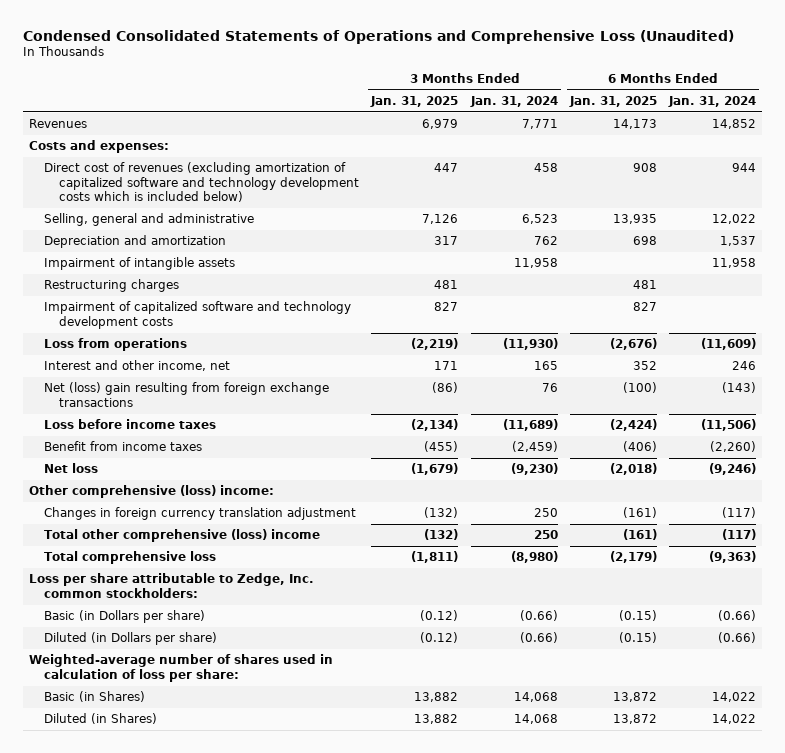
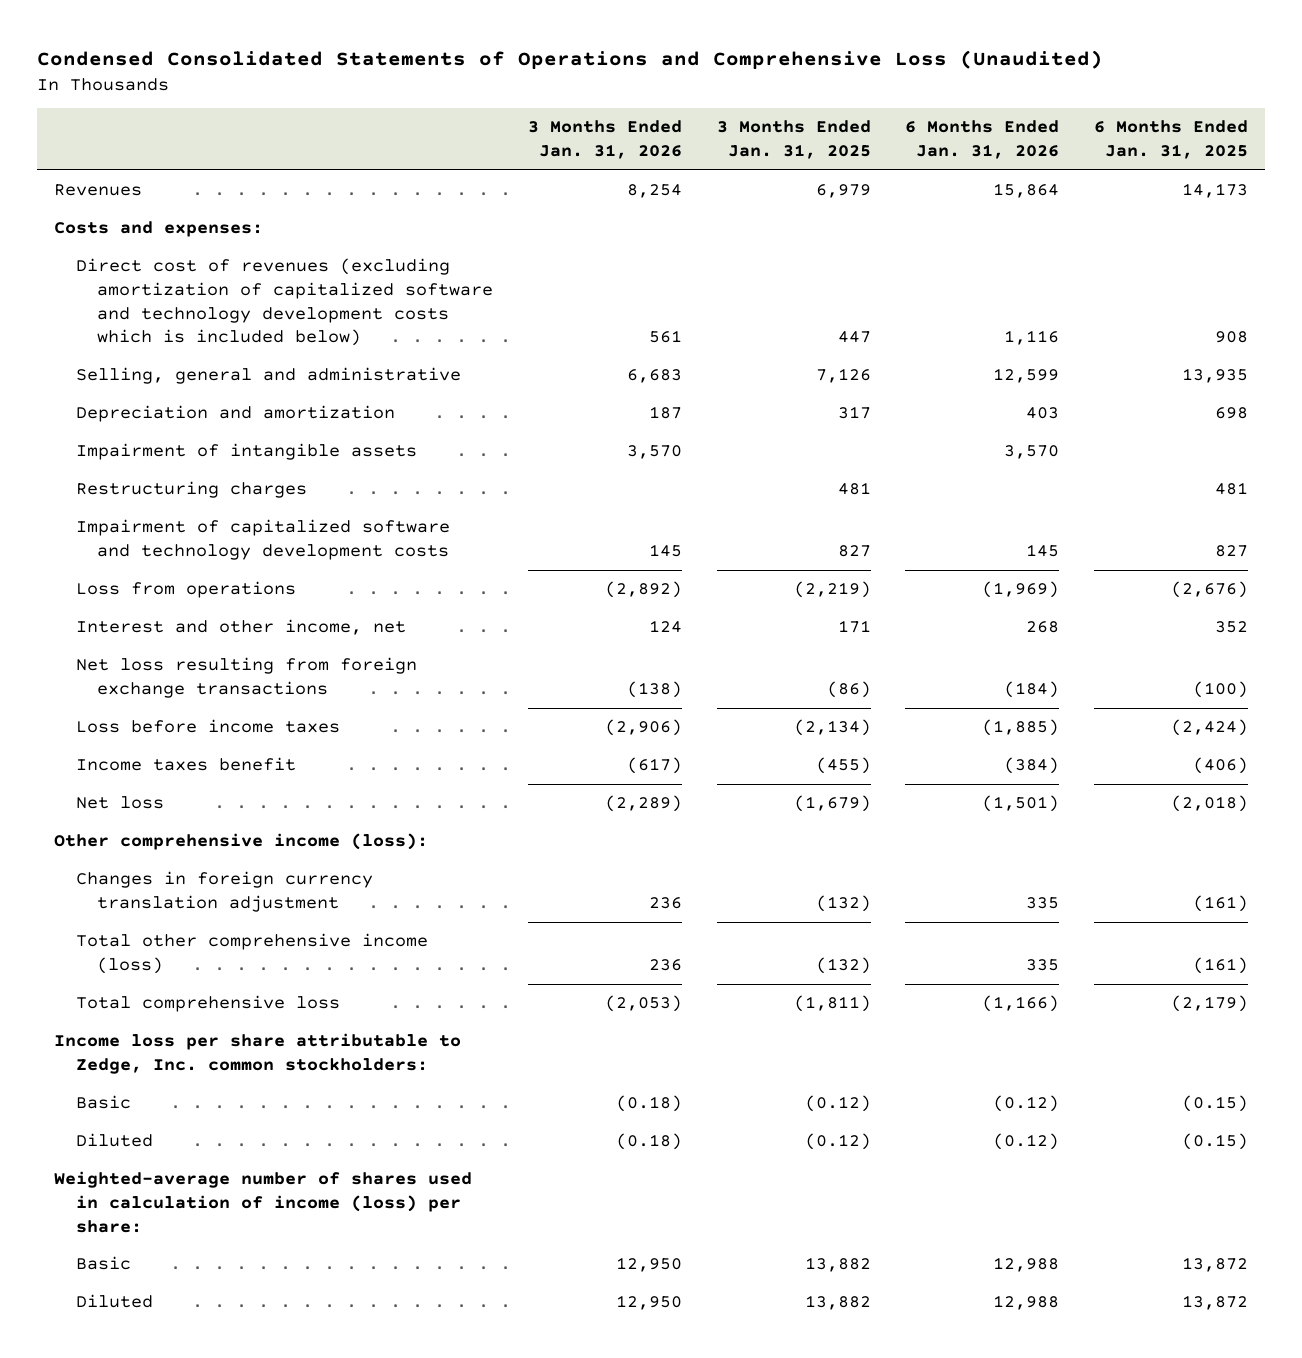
- | 3 Months Ended Jan. 31, 2025 | 3 Months Ended Jan. 31, 2024 | 6 Months Ended Jan. 31, 2025 | 6 Months Ended Jan. 31, 2024
+ | 3 Months Ended Jan. 31, 2026 | 3 Months Ended Jan. 31, 2025 | 6 Months Ended Jan. 31, 2026 | 6 Months Ended Jan. 31, 2025
- Net (loss) gain resulting from foreign exchange transactions | (86) | 76 | (100) | (143)
+ Net loss resulting from foreign exchange transactions | (138) | (86) | (184) | (100)
- Benefit from income taxes | (455) | (2,459) | (406) | (2,260)
+ Income taxes benefit | (617) | (455) | (384) | (406)
- Other comprehensive (loss) income:
+ Other comprehensive income (loss):
- Total other comprehensive (loss) income | (132) | 250 | (161) | (117)
+ Total other comprehensive income (loss) | 236 | (132) | 335 | (161)
- Loss per share attributable to Zedge, Inc. common stockholders:
- Basic (in Dollars per share) | (0.12) | (0.66) | (0.15) | (0.66)
- Diluted (in Dollars per share) | (0.12) | (0.66) | (0.15) | (0.66)
- Weighted-average number of shares used in calculation of loss per share:
- Basic (in Shares) | 13,882 | 14,068 | 13,872 | 14,022
- Diluted (in Shares) | 13,882 | 14,068 | 13,872 | 14,022
+ Income loss per share attributable to Zedge, Inc. common stockholders:
+ Basic | (0.18) | (0.12) | (0.12) | (0.15)
+ Diluted | (0.18) | (0.12) | (0.12) | (0.15)
+ Weighted-average number of shares used in calculation of income (loss) per share:
+ Basic | 12,950 | 13,882 | 12,988 | 13,872
+ Diluted | 12,950 | 13,882 | 12,988 | 13,872

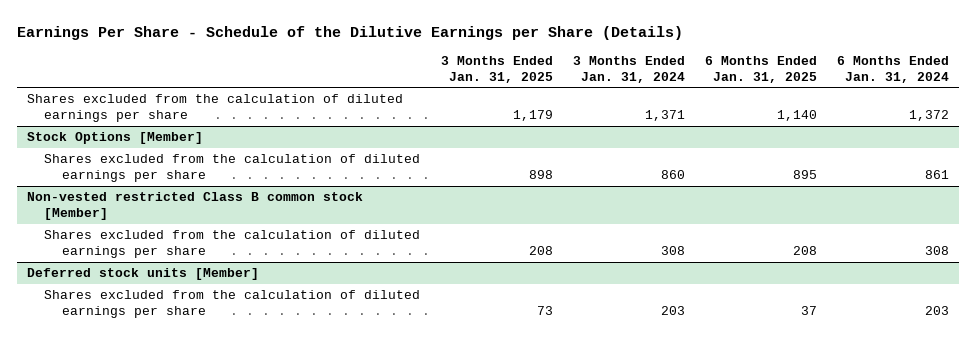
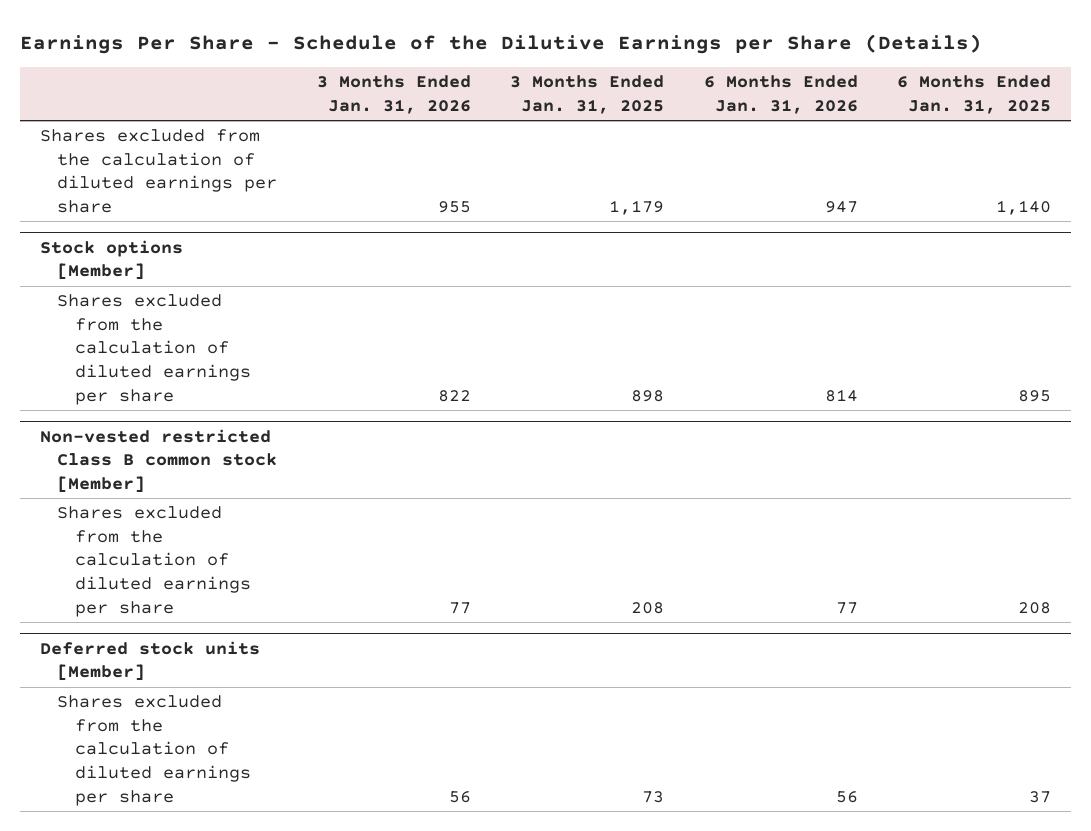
- | 3 Months Ended Jan. 31, 2025 | 3 Months Ended Jan. 31, 2024 | 6 Months Ended Jan. 31, 2025 | 6 Months Ended Jan. 31, 2024
+ | 3 Months Ended Jan. 31, 2026 | 3 Months Ended Jan. 31, 2025 | 6 Months Ended Jan. 31, 2026 | 6 Months Ended Jan. 31, 2025
- Stock Options [Member]
+ Stock options [Member]

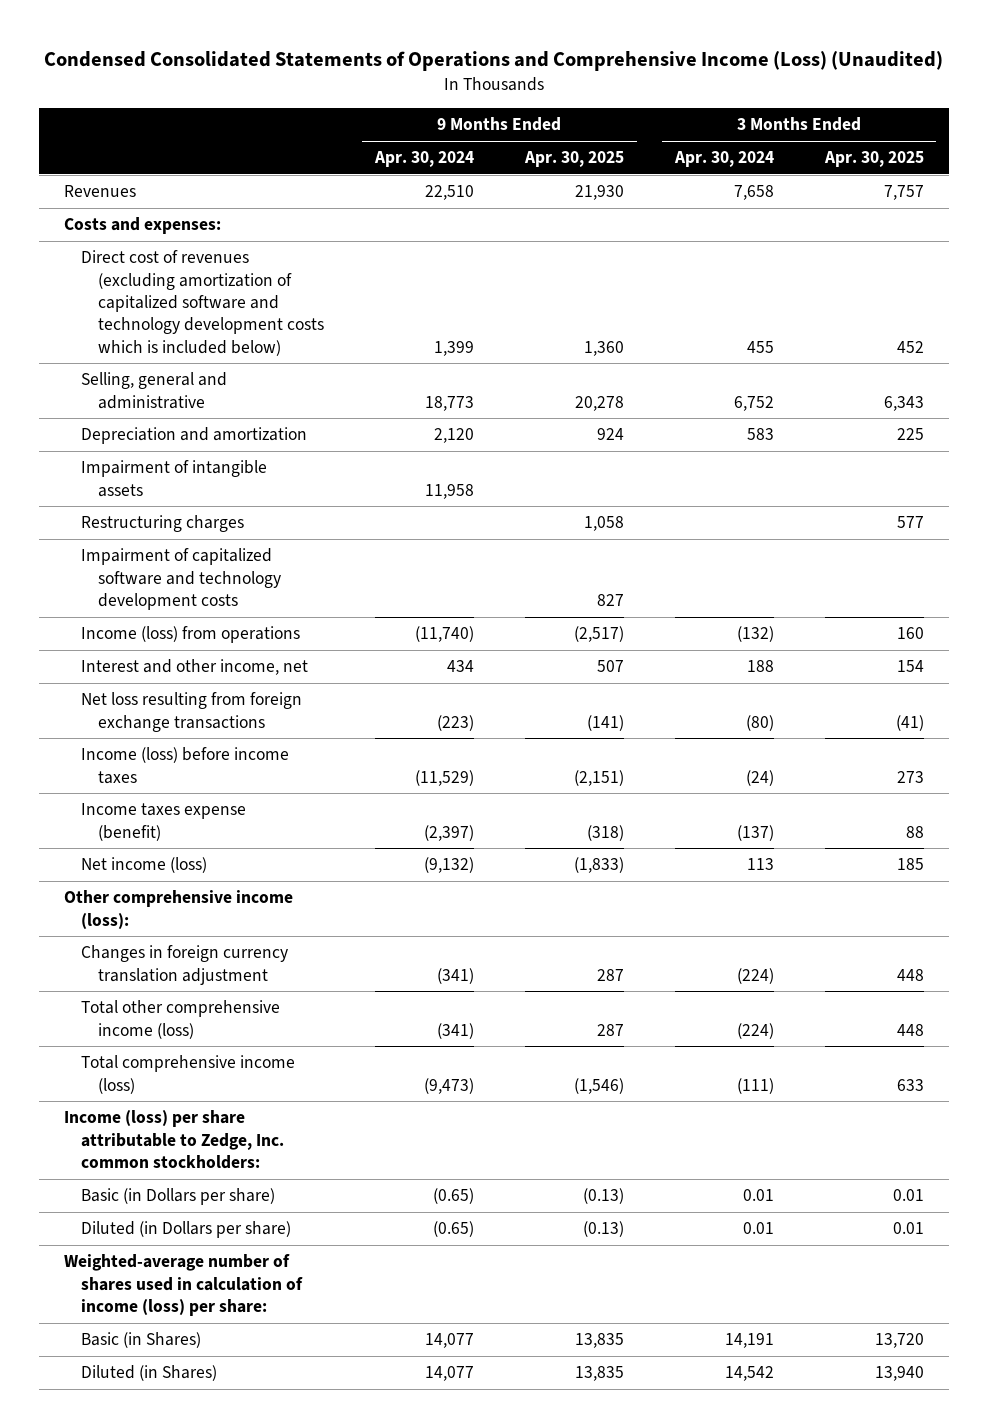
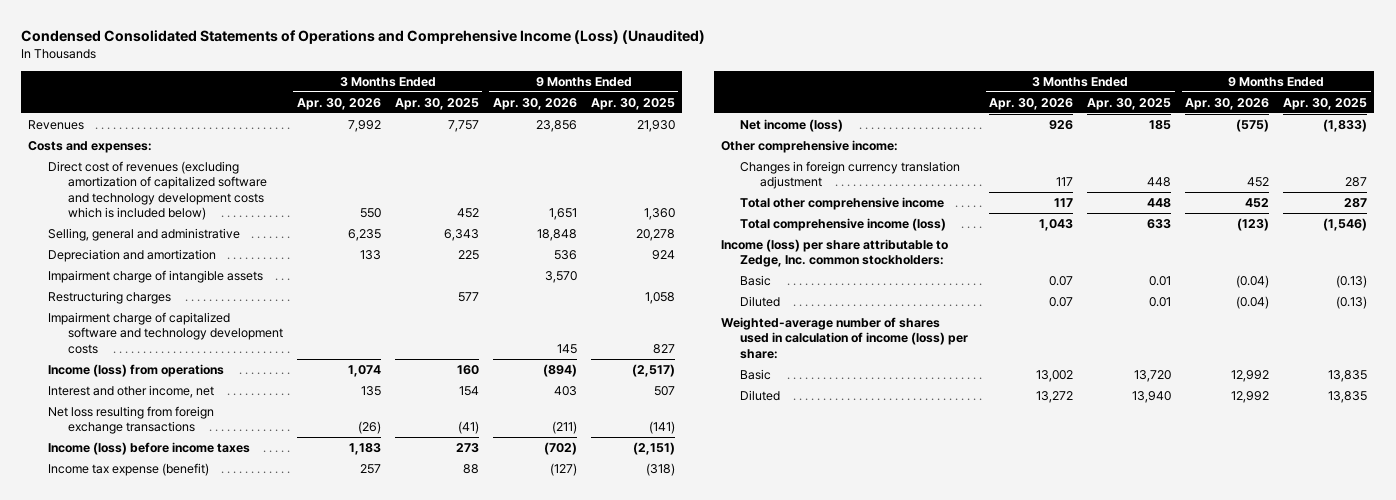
- | 9 Months Ended Apr. 30, 2024 | 9 Months Ended Apr. 30, 2025 | 3 Months Ended Apr. 30, 2024 | 3 Months Ended Apr. 30, 2025
+ | 3 Months Ended Apr. 30, 2026 | 3 Months Ended Apr. 30, 2025 | 9 Months Ended Apr. 30, 2026 | 9 Months Ended Apr. 30, 2025
- Impairment of intangible assets | 11,958 | | |
+ Impairment charge of intangible assets | | | 3,570 |
- Impairment of capitalized software and technology development costs | | 827 | |
+ Impairment charge of capitalized software and technology development costs | | | 145 | 827
- Income taxes expense (benefit) | (2,397) | (318) | (137) | 88
+ Income tax expense (benefit) | 257 | 88 | (127) | (318)
- Other comprehensive income (loss):
+ Other comprehensive income:
- Total other comprehensive income (loss) | (341) | 287 | (224) | 448
+ Total other comprehensive income | 117 | 448 | 452 | 287
- Basic (in Dollars per share) | (0.65) | (0.13) | 0.01 | 0.01
- Diluted (in Dollars per share) | (0.65) | (0.13) | 0.01 | 0.01
+ Basic | 0.07 | 0.01 | (0.04) | (0.13)
+ Diluted | 0.07 | 0.01 | (0.04) | (0.13)
- Basic (in Shares) | 14,077 | 13,835 | 14,191 | 13,720
- Diluted (in Shares) | 14,077 | 13,835 | 14,542 | 13,940
+ Basic | 13,002 | 13,720 | 12,992 | 13,835
+ Diluted | 13,272 | 13,940 | 12,992 | 13,835

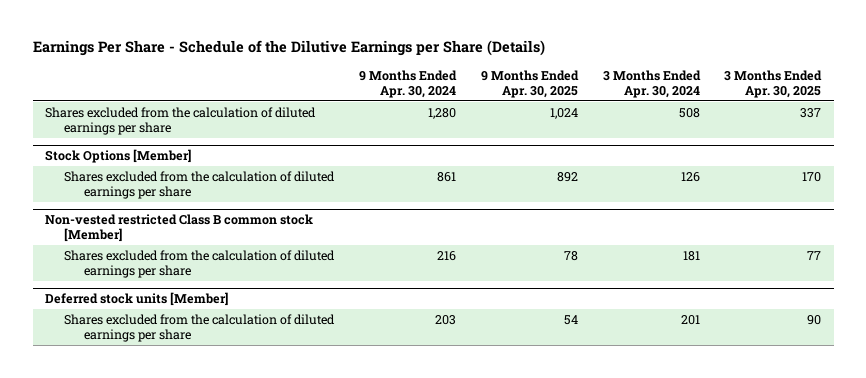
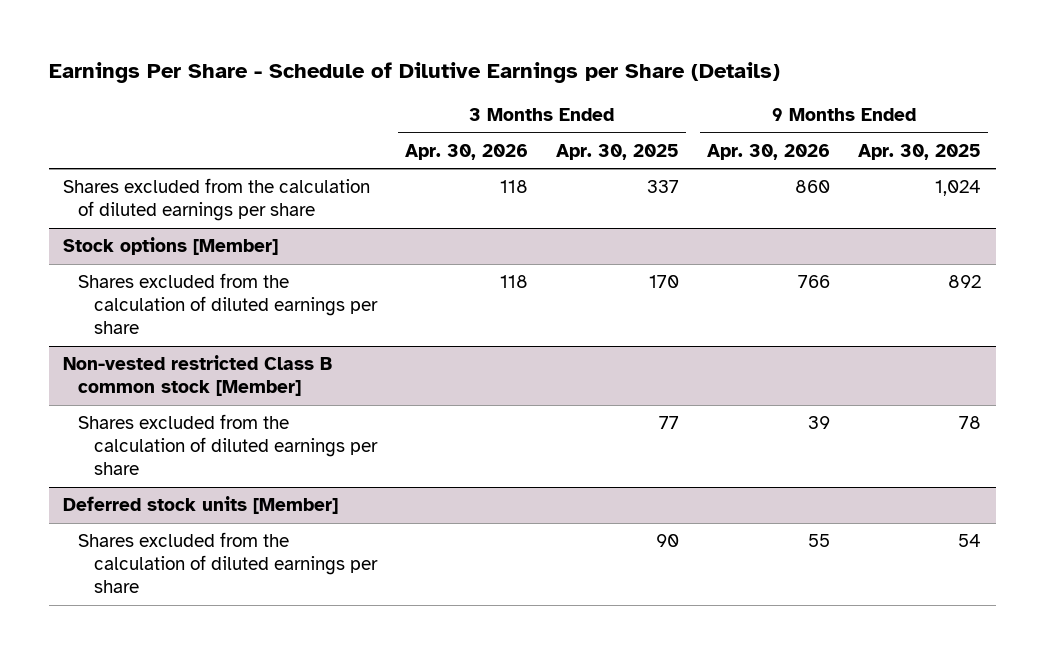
- Earnings Per Share - Schedule of the Dilutive Earnings per Share (Details)
+ Earnings Per Share - Schedule of Dilutive Earnings per Share (Details)
- | 9 Months Ended Apr. 30, 2024 | 9 Months Ended Apr. 30, 2025 | 3 Months Ended Apr. 30, 2024 | 3 Months Ended Apr. 30, 2025
+ | 3 Months Ended Apr. 30, 2026 | 3 Months Ended Apr. 30, 2025 | 9 Months Ended Apr. 30, 2026 | 9 Months Ended Apr. 30, 2025
- Stock Options [Member]
+ Stock options [Member]

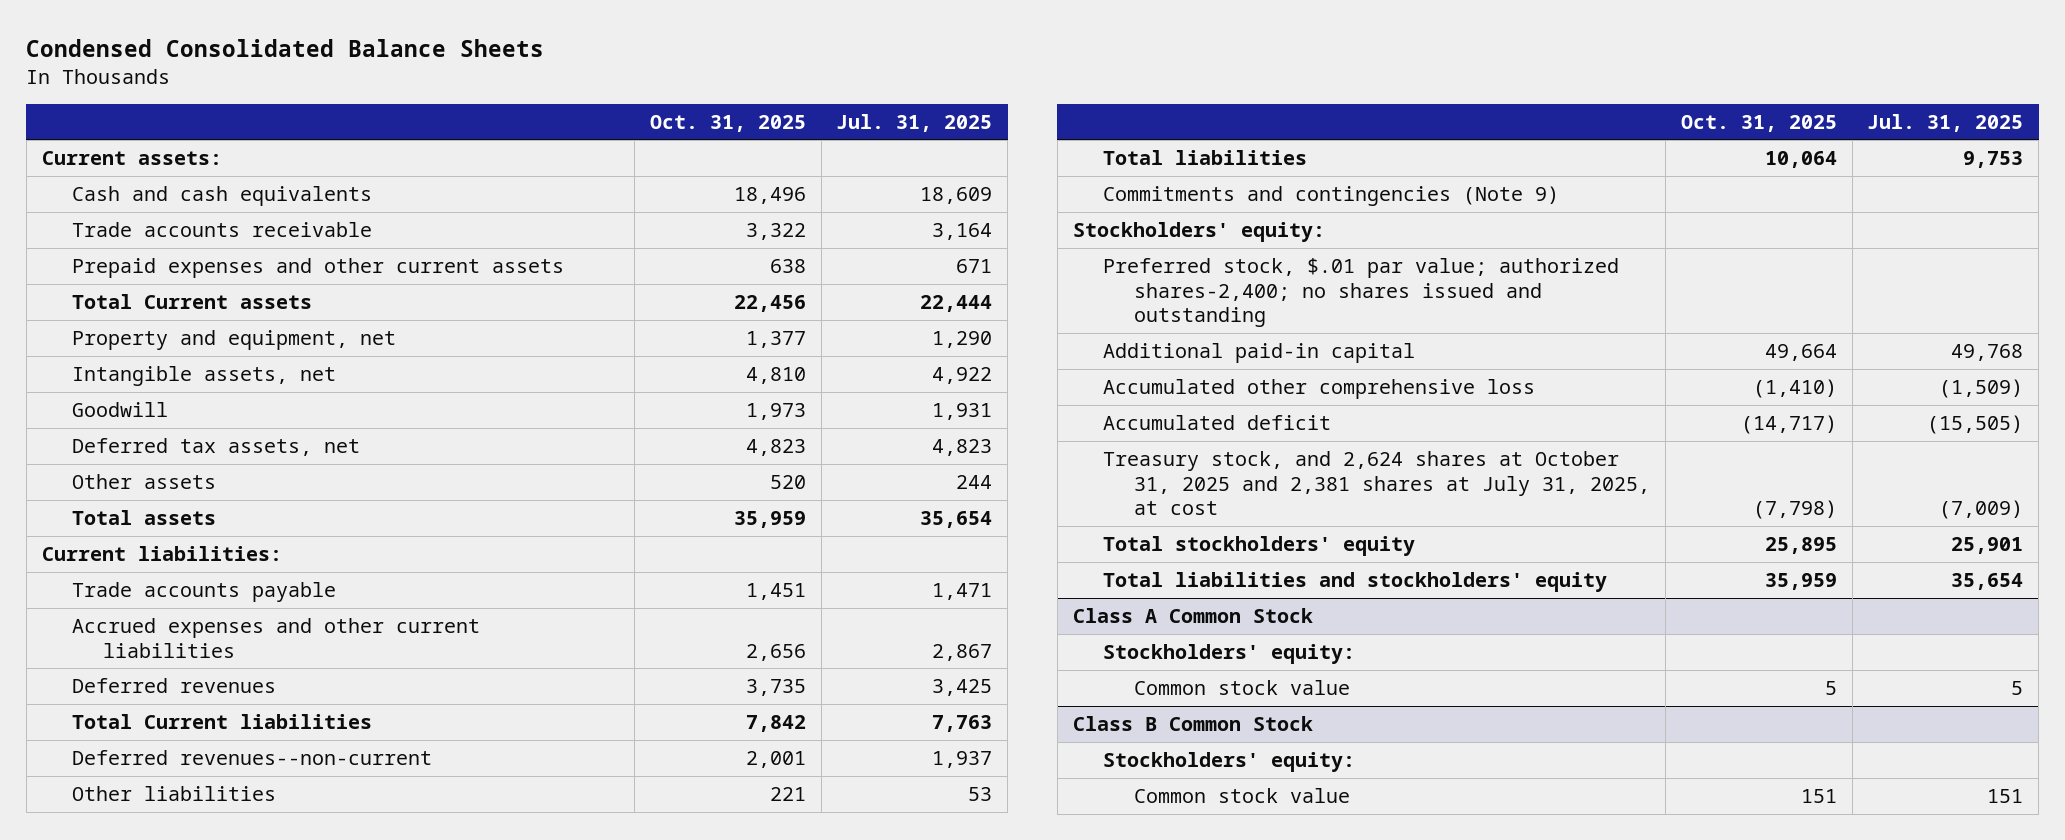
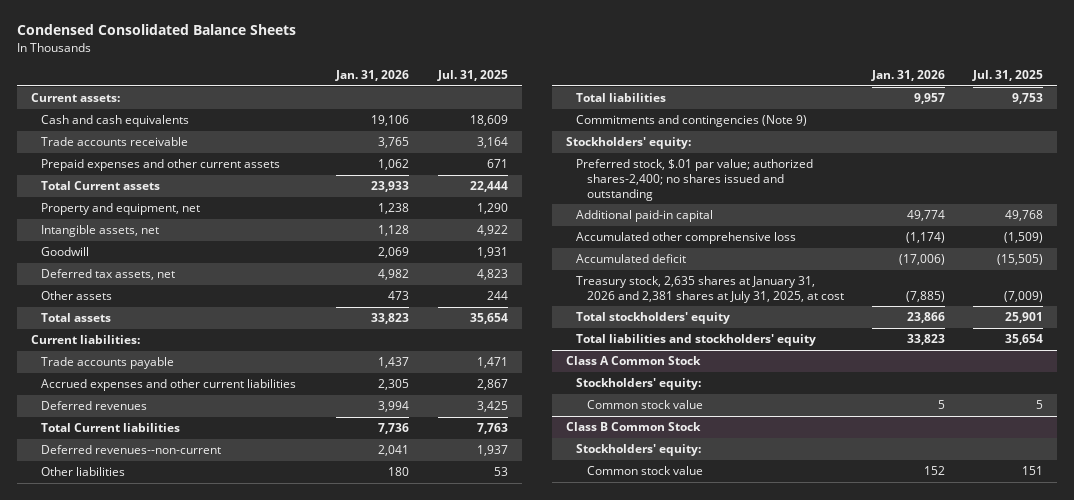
- | Oct. 31, 2025 | Jul. 31, 2025
+ | Jan. 31, 2026 | Jul. 31, 2025
- Treasury stock, and 2,624 shares at October 31, 2025 and 2,381 shares at July 31, 2025, at cost | (7,798) | (7,009)
+ Treasury stock, 2,635 shares at January 31, 2026 and 2,381 shares at July 31, 2025, at cost | (7,885) | (7,009)

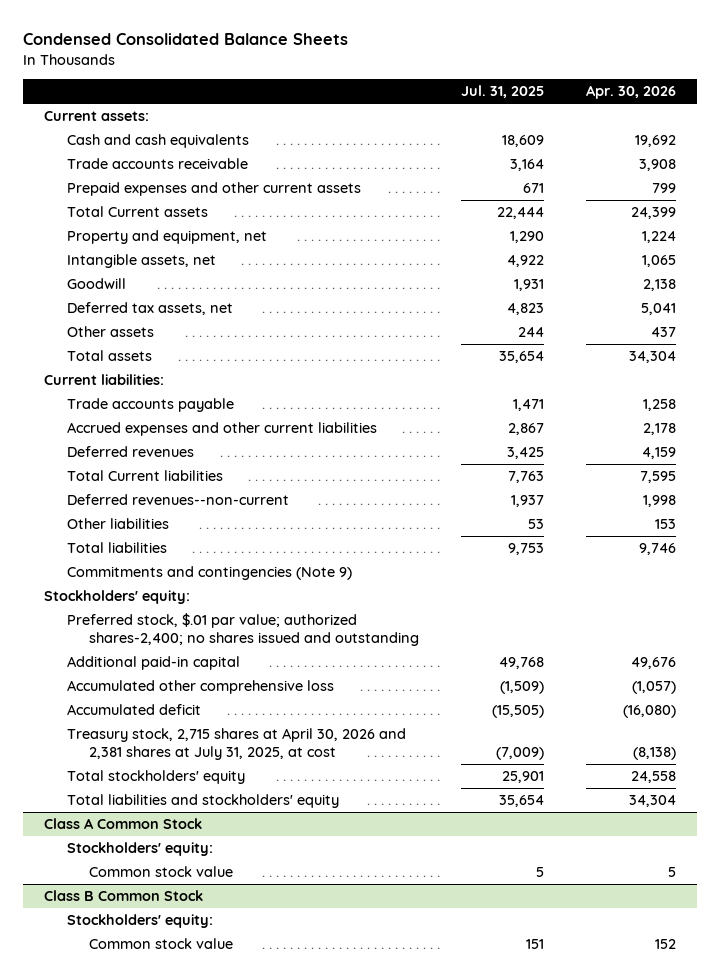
- | Jan. 31, 2026 | Jul. 31, 2025
+ | Jul. 31, 2025 | Apr. 30, 2026
- Treasury stock, 2,635 shares at January 31, 2026 and 2,381 shares at July 31, 2025, at cost | (7,885) | (7,009)
+ Treasury stock, 2,715 shares at April 30, 2026 and 2,381 shares at July 31, 2025, at cost | (7,009) | (8,138)

